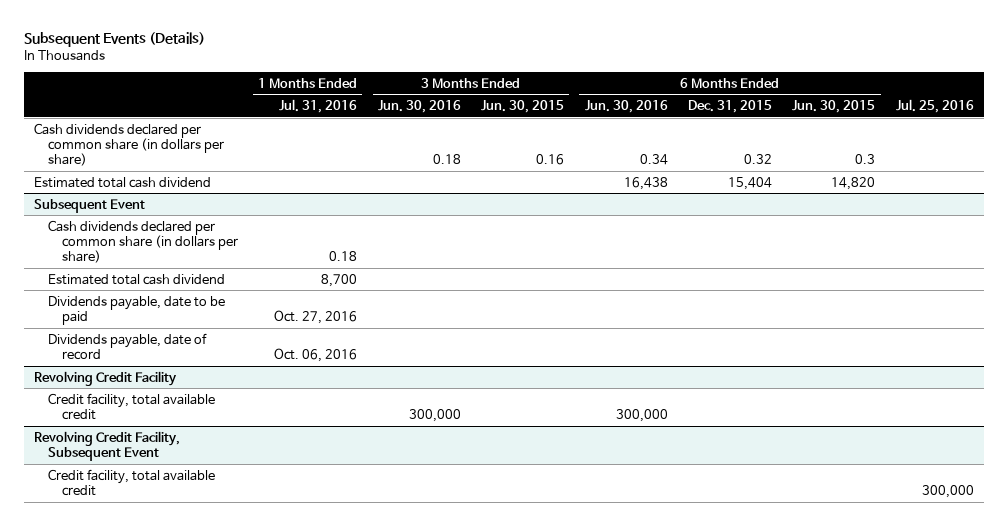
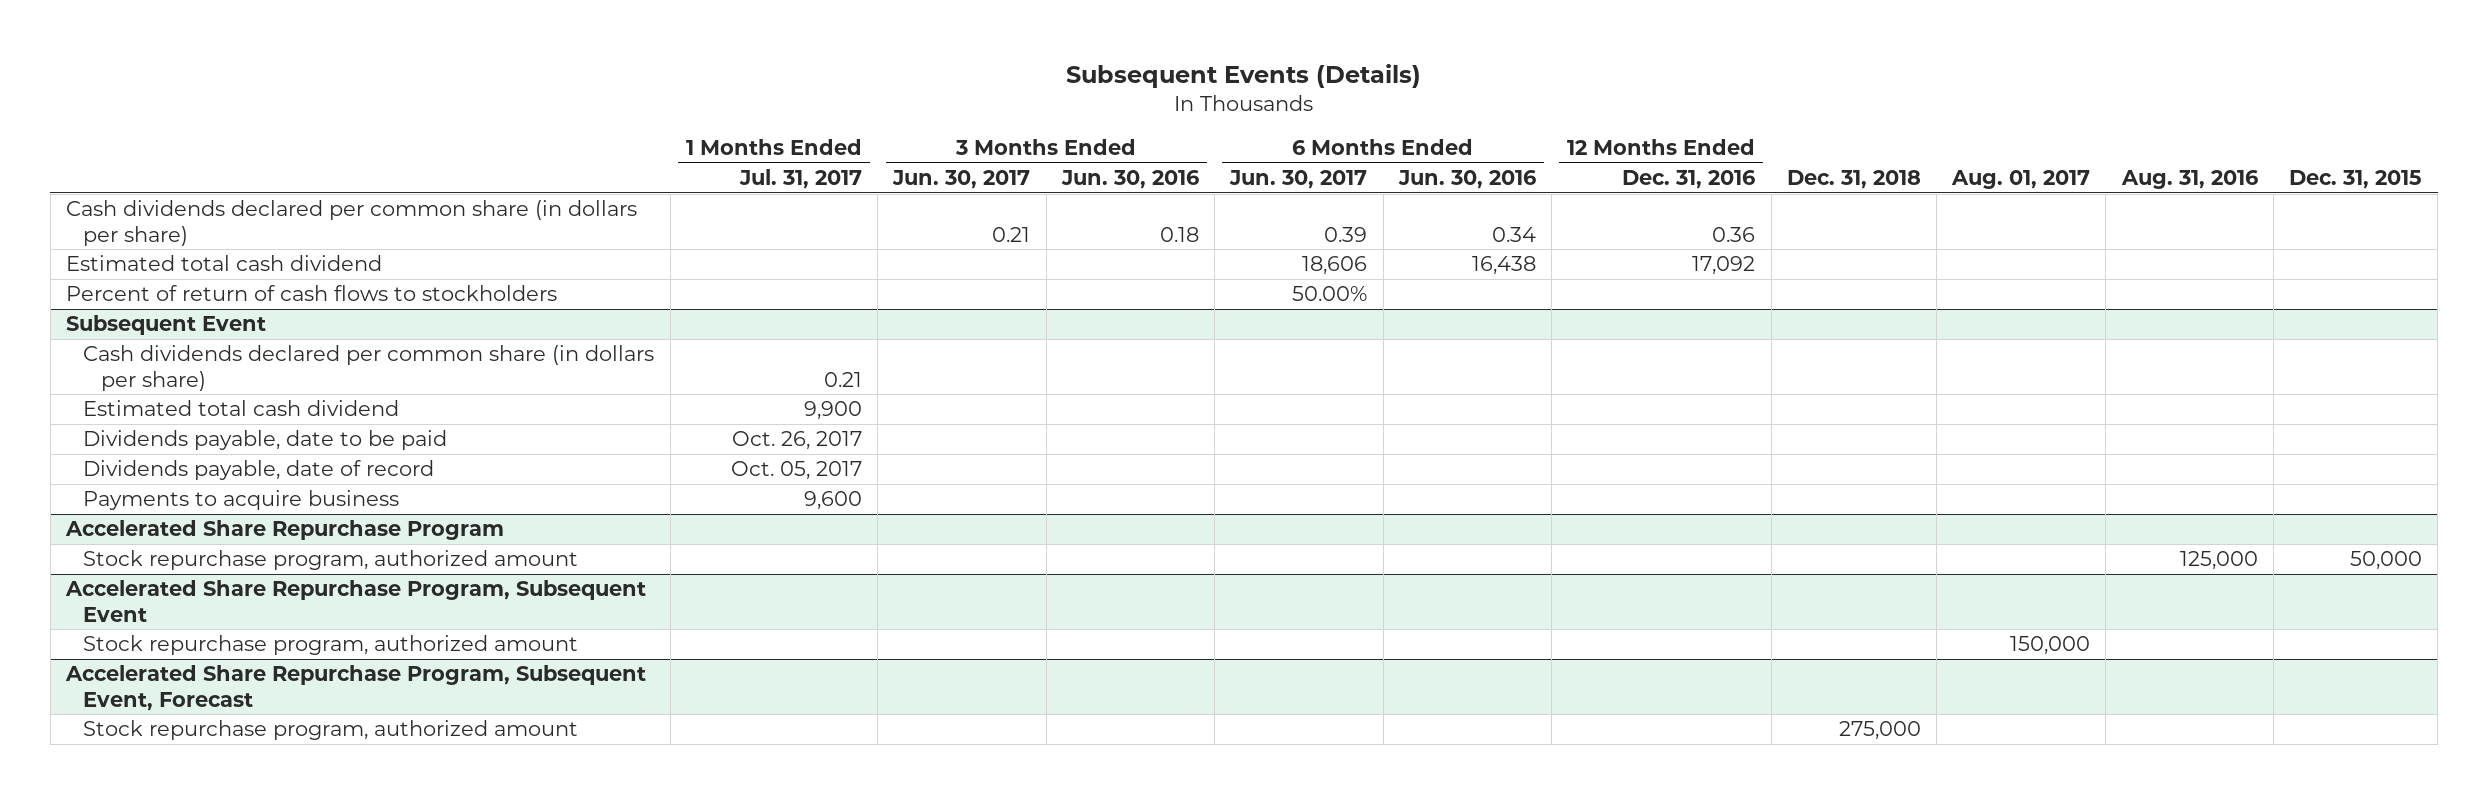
- | 1 Months Ended Jul. 31, 2016 | 3 Months Ended Jun. 30, 2016 | 3 Months Ended Jun. 30, 2015 | 6 Months Ended Jun. 30, 2016 | 6 Months Ended Dec. 31, 2015 | 6 Months Ended Jun. 30, 2015 | Jul. 25, 2016
+ | 1 Months Ended Jul. 31, 2017 | 3 Months Ended Jun. 30, 2017 | 3 Months Ended Jun. 30, 2016 | 6 Months Ended Jun. 30, 2017 | 6 Months Ended Jun. 30, 2016 | 12 Months Ended Dec. 31, 2016 | Dec. 31, 2018 | Aug. 01, 2017 | Aug. 31, 2016 | Dec. 31, 2015
+ Percent of return of cash flows to stockholders | | | | 50.00% | | | | | |
- Revolving Credit Facility
- Credit facility, total available credit | | 300,000 | | 300,000 | | |
- Revolving Credit Facility, Subsequent Event
- Credit facility, total available credit | | | | | | | 300,000
@ Subsequent Event
+ Payments to acquire business | 9,600 | | | | | | | | |
+ Accelerated Share Repurchase Program
+ Stock repurchase program, authorized amount | | | | | | | | | 125,000 | 50,000
+ Accelerated Share Repurchase Program, Subsequent Event
+ Stock repurchase program, authorized amount | | | | | | | | 150,000 | |
+ Accelerated Share Repurchase Program, Subsequent Event, Forecast
+ Stock repurchase program, authorized amount | | | | | | | 275,000 | | |

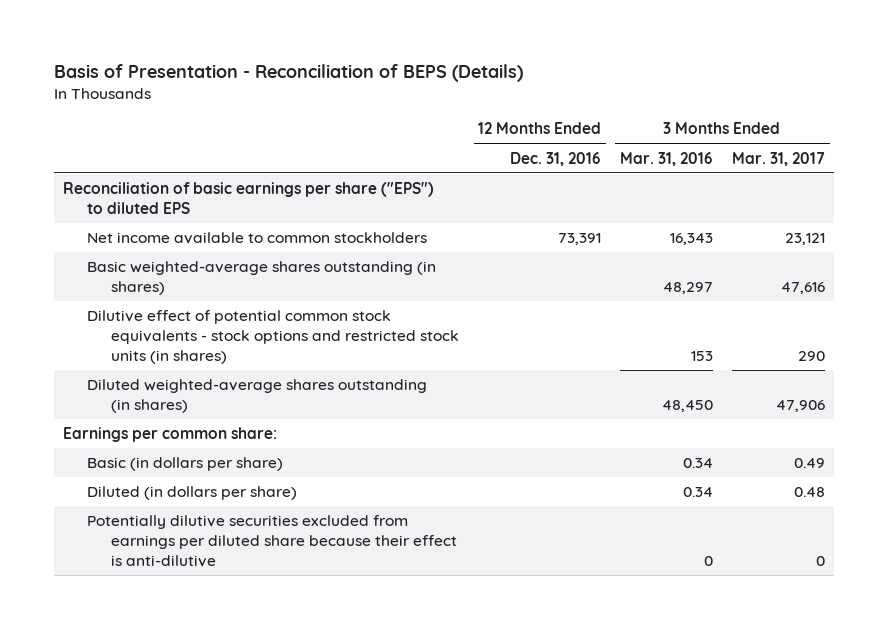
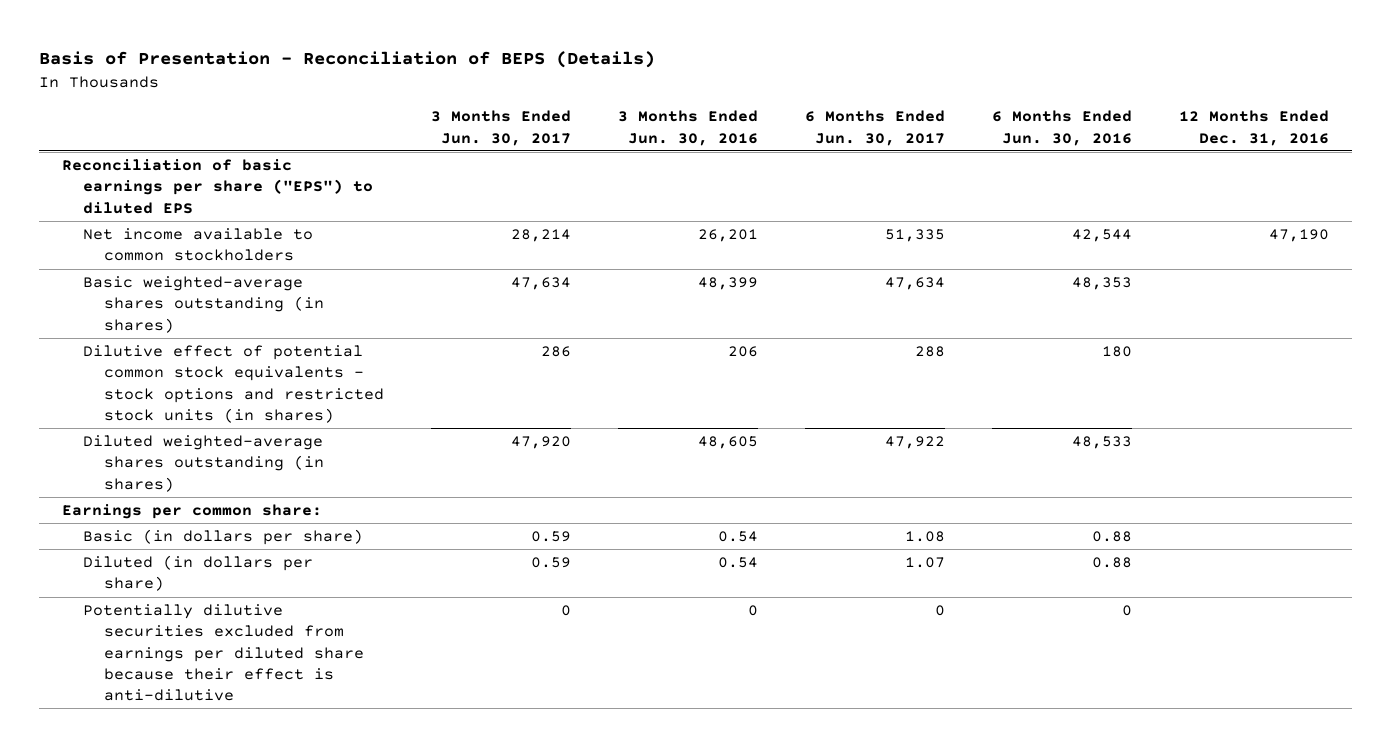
- | 12 Months Ended Dec. 31, 2016 | 3 Months Ended Mar. 31, 2016 | 3 Months Ended Mar. 31, 2017
+ | 3 Months Ended Jun. 30, 2017 | 3 Months Ended Jun. 30, 2016 | 6 Months Ended Jun. 30, 2017 | 6 Months Ended Jun. 30, 2016 | 12 Months Ended Dec. 31, 2016
- Net income available to common stockholders | 73,391 | 16,343 | 23,121
+ Net income available to common stockholders | 28,214 | 26,201 | 51,335 | 42,544 | 47,190

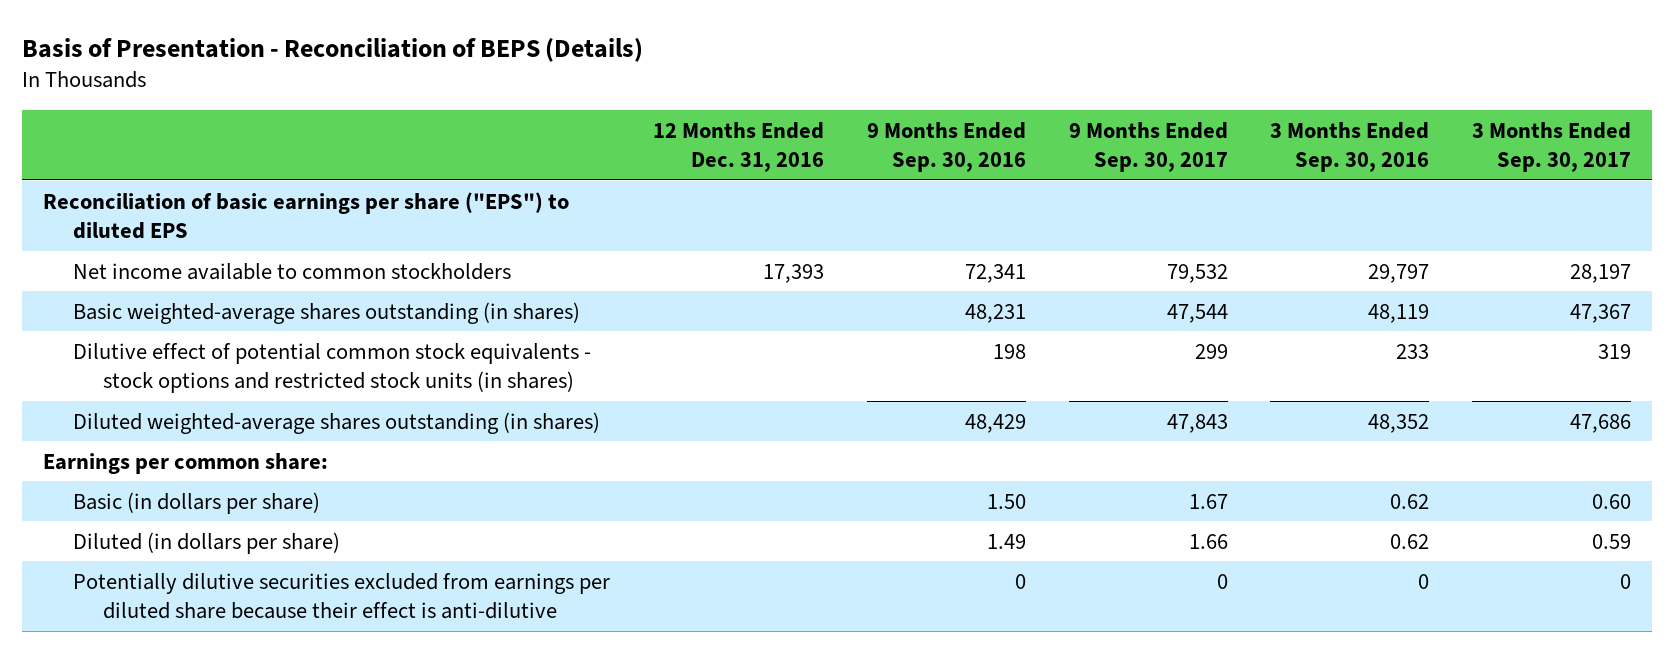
- | 3 Months Ended Jun. 30, 2017 | 3 Months Ended Jun. 30, 2016 | 6 Months Ended Jun. 30, 2017 | 6 Months Ended Jun. 30, 2016 | 12 Months Ended Dec. 31, 2016
+ | 12 Months Ended Dec. 31, 2016 | 9 Months Ended Sep. 30, 2016 | 9 Months Ended Sep. 30, 2017 | 3 Months Ended Sep. 30, 2016 | 3 Months Ended Sep. 30, 2017
- Net income available to common stockholders | 28,214 | 26,201 | 51,335 | 42,544 | 47,190
+ Net income available to common stockholders | 17,393 | 72,341 | 79,532 | 29,797 | 28,197

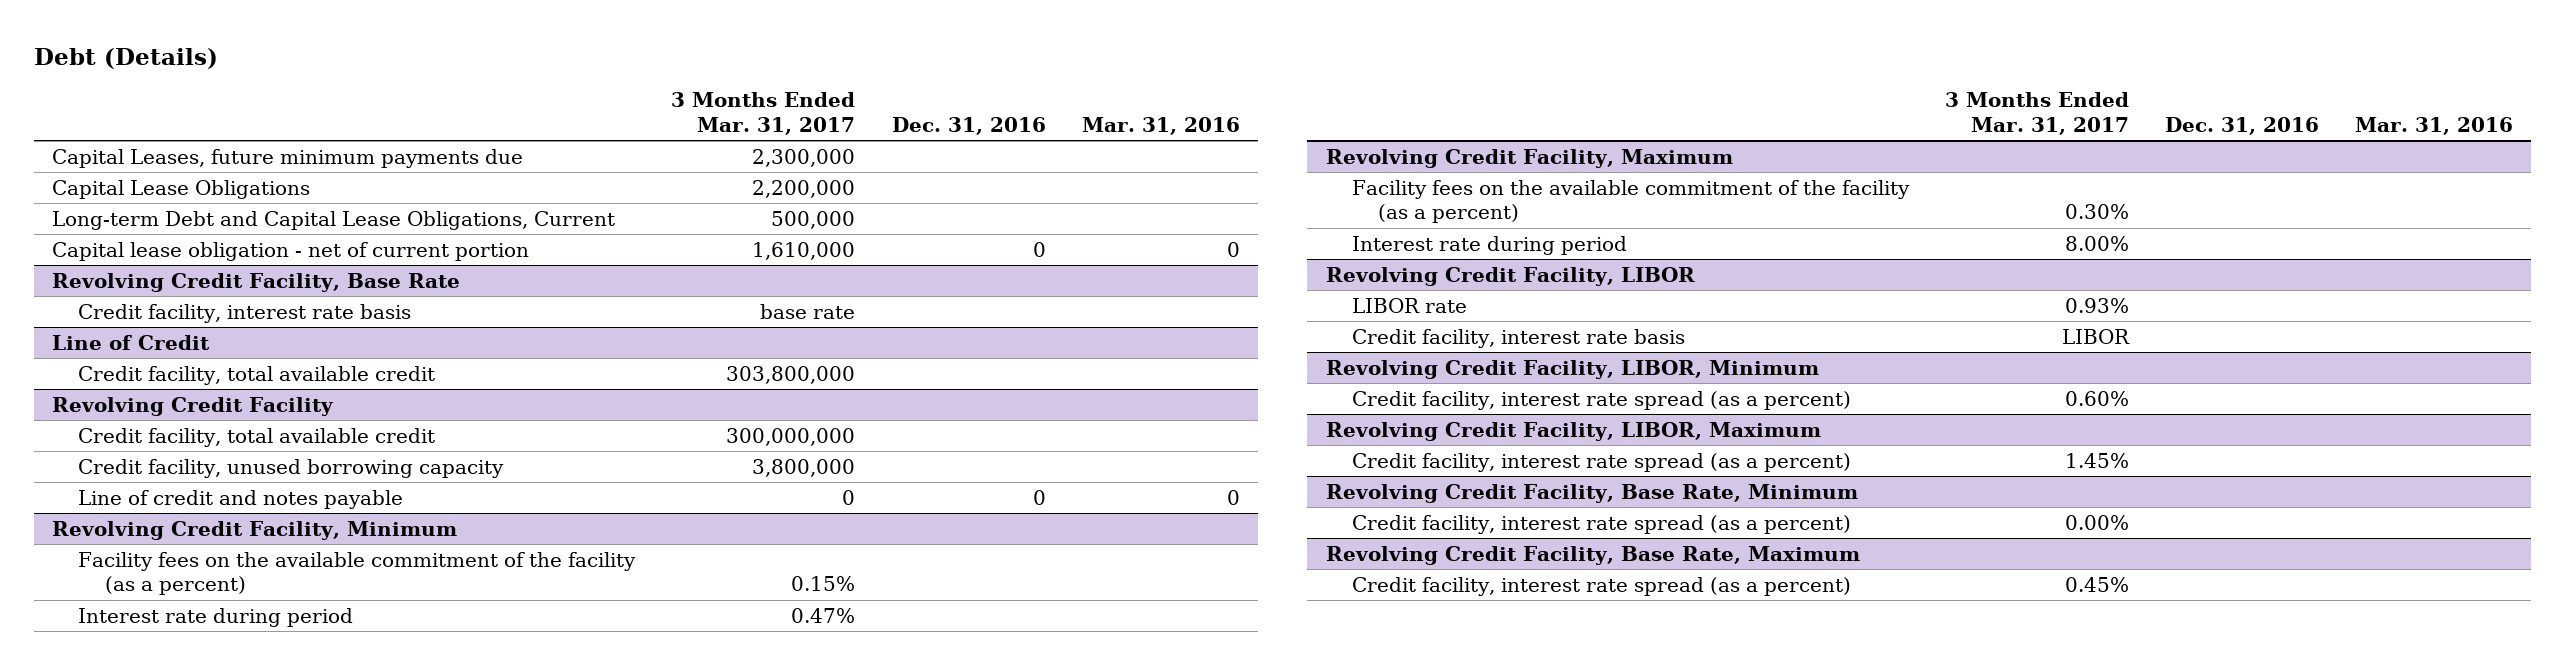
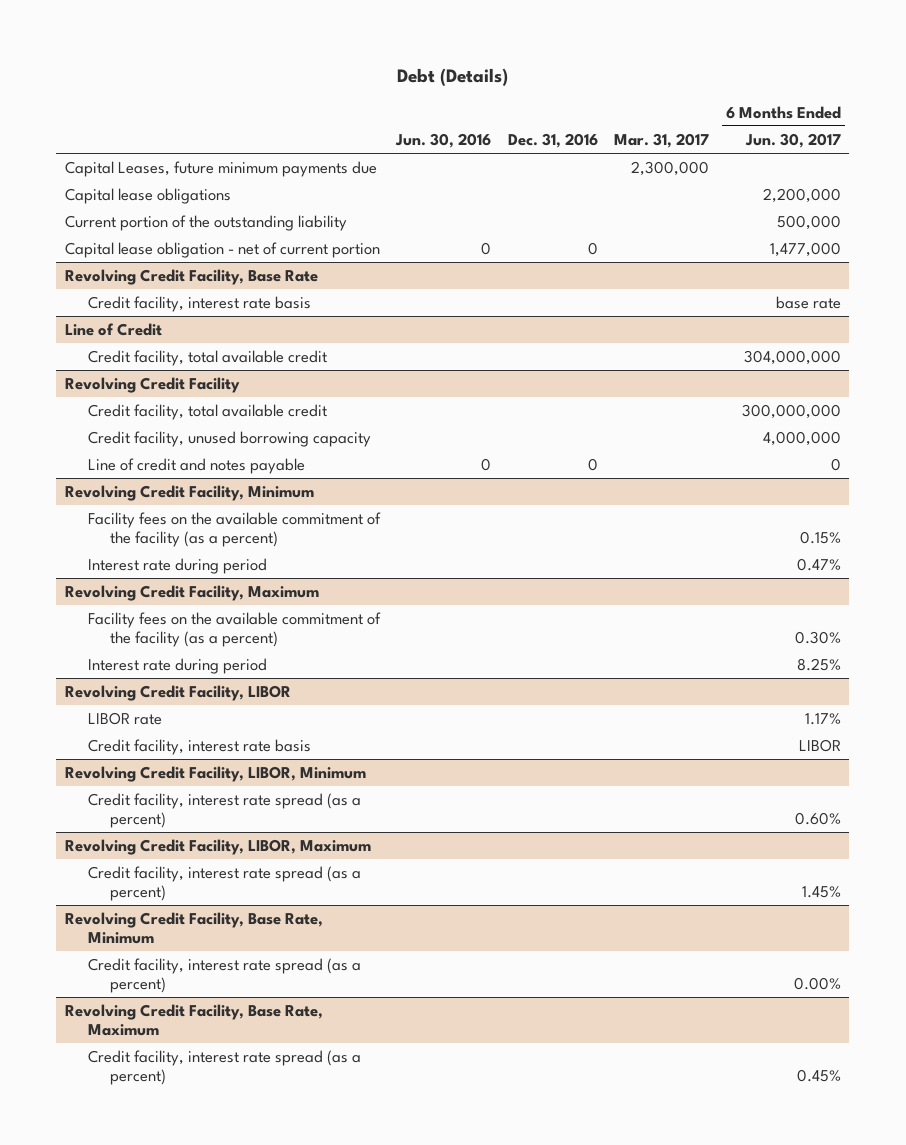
- | 3 Months Ended Mar. 31, 2017 | Dec. 31, 2016 | Mar. 31, 2016
+ | Jun. 30, 2016 | Dec. 31, 2016 | Mar. 31, 2017 | 6 Months Ended Jun. 30, 2017
- Capital Lease Obligations | 2,200,000 | |
- Long-term Debt and Capital Lease Obligations, Current | 500,000 | |
+ Capital lease obligations | | | | 2,200,000
+ Current portion of the outstanding liability | | | | 500,000

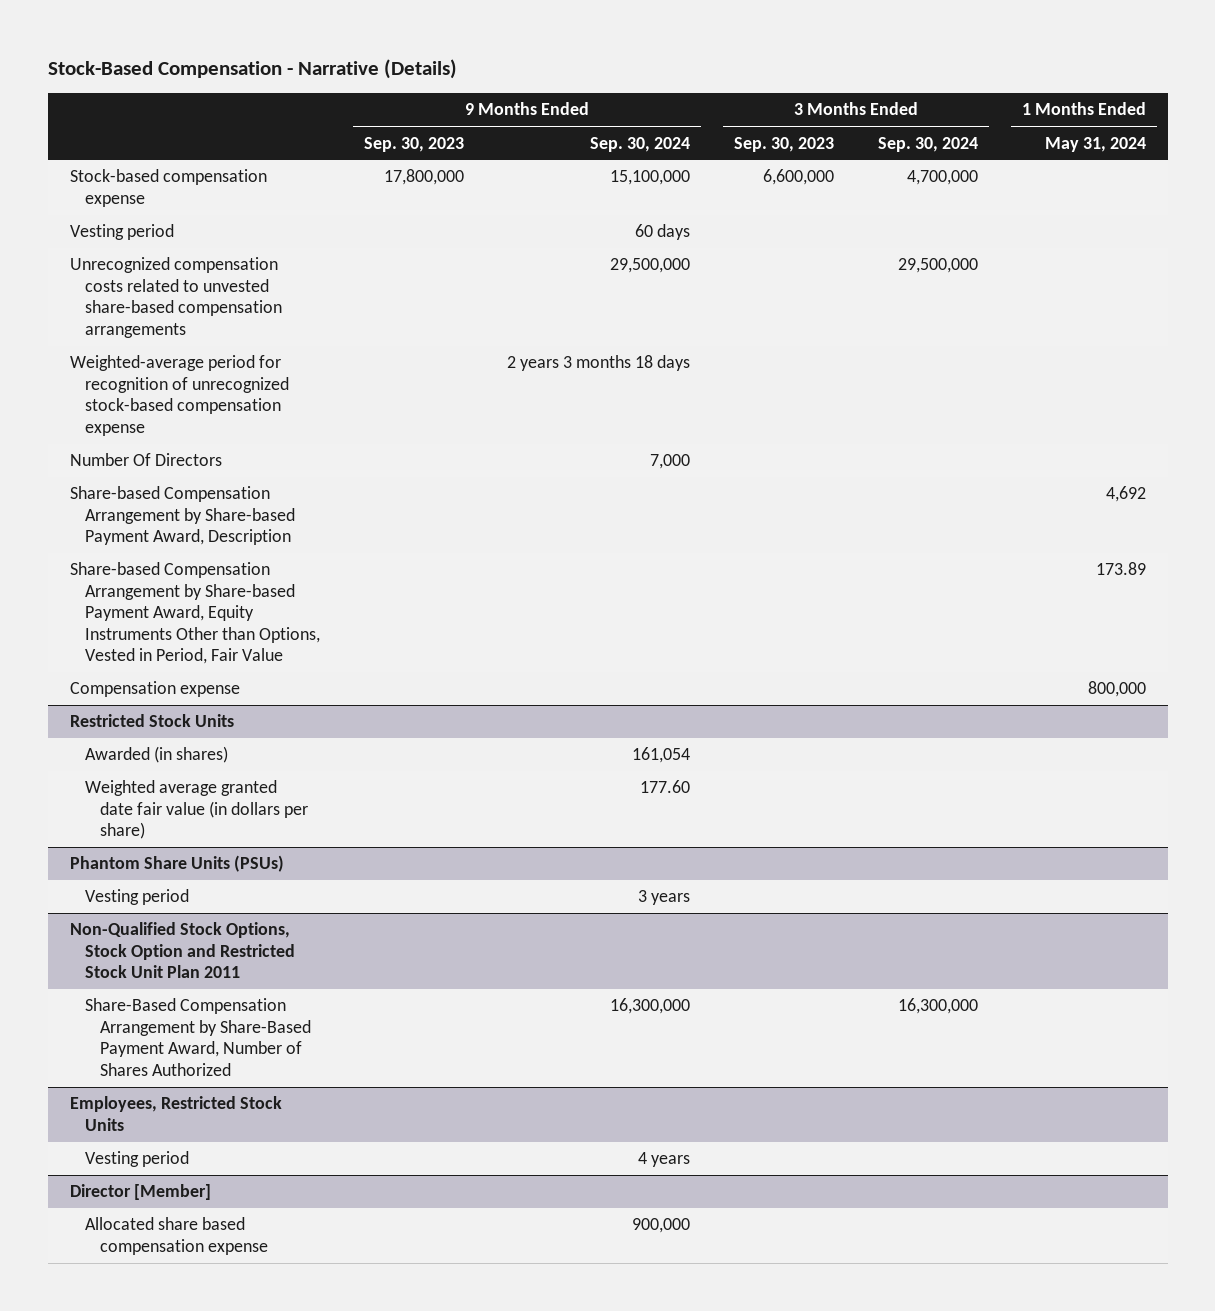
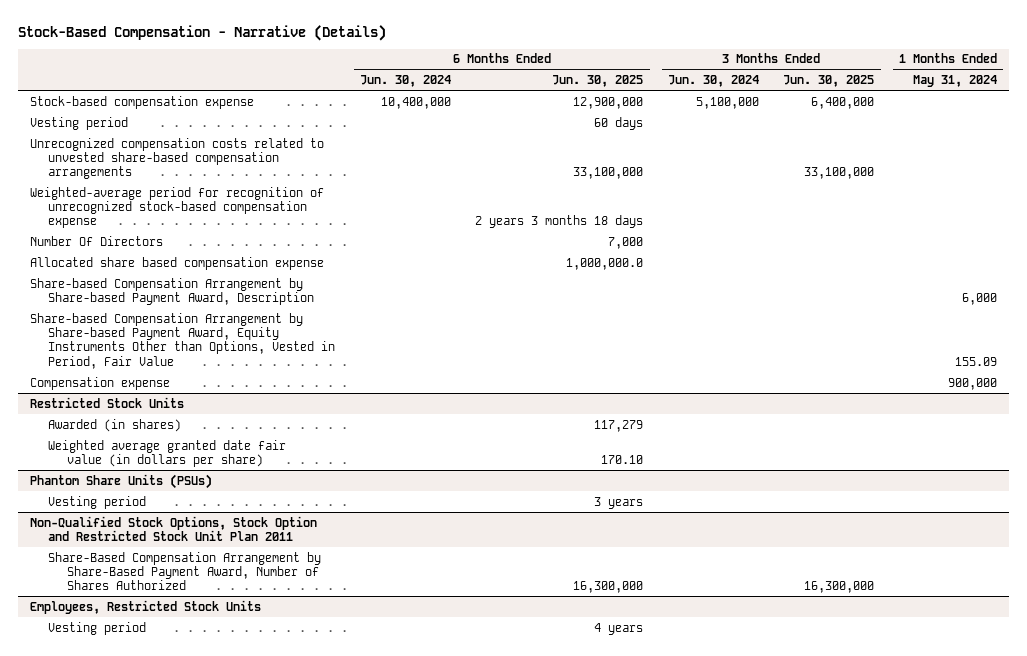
- | 9 Months Ended Sep. 30, 2023 | 9 Months Ended Sep. 30, 2024 | 3 Months Ended Sep. 30, 2023 | 3 Months Ended Sep. 30, 2024 | 1 Months Ended May 31, 2024
+ | 6 Months Ended Jun. 30, 2024 | 6 Months Ended Jun. 30, 2025 | 3 Months Ended Jun. 30, 2024 | 3 Months Ended Jun. 30, 2025 | 1 Months Ended May 31, 2024
- Share-based Compensation Arrangement by Share-based Payment Award, Description | | | | | 4,692
- Share-based Compensation Arrangement by Share-based Payment Award, Equity Instruments Other than Options, Vested in Period, Fair Value | | | | | 173.89
- Compensation expense | | | | | 800,000
+ Allocated share based compensation expense | | 1,000,000.0 | | |
+ Share-based Compensation Arrangement by Share-based Payment Award, Description | | | | | 6,000
+ Share-based Compensation Arrangement by Share-based Payment Award, Equity Instruments Other than Options, Vested in Period, Fair Value | | | | | 155.09
+ Compensation expense | | | | | 900,000
- Director [Member]
- Allocated share based compensation expense | | 900,000 | | |

